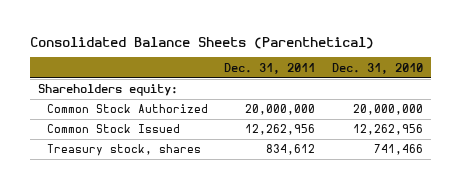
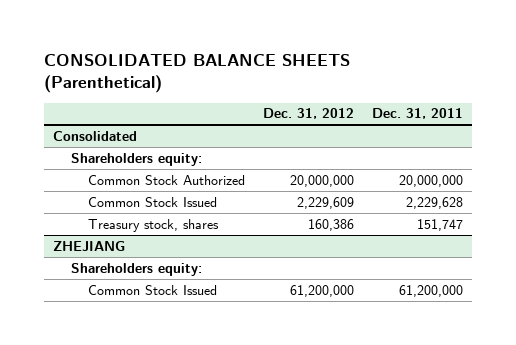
- Consolidated Balance Sheets (Parenthetical)
+ CONSOLIDATED BALANCE SHEETS (Parenthetical)
- | Dec. 31, 2011 | Dec. 31, 2010
+ | Dec. 31, 2012 | Dec. 31, 2011
+ Consolidated
- Common Stock Issued | 12,262,956 | 12,262,956
- Treasury stock, shares | 834,612 | 741,466
+ Common Stock Issued | 2,229,609 | 2,229,628
+ Treasury stock, shares | 160,386 | 151,747
+ ZHEJIANG
+ Shareholders equity:
+ Common Stock Issued | 61,200,000 | 61,200,000

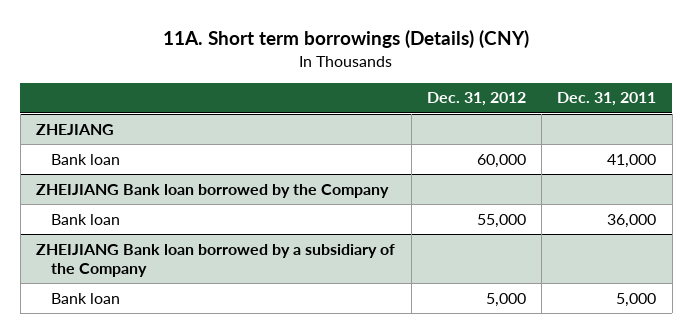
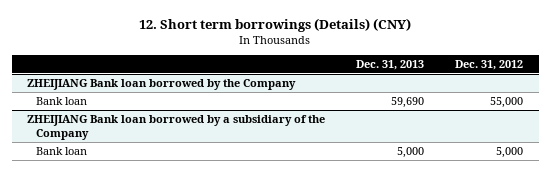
- 11A. Short term borrowings (Details) (CNY)
+ 12. Short term borrowings (Details) (CNY)
- | Dec. 31, 2012 | Dec. 31, 2011
+ | Dec. 31, 2013 | Dec. 31, 2012
- ZHEJIANG
- Bank loan | 60,000 | 41,000

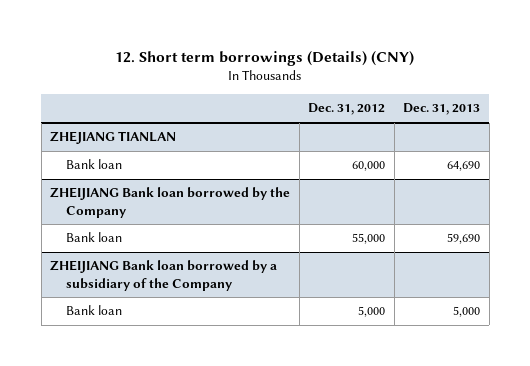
- | Dec. 31, 2013 | Dec. 31, 2012
+ | Dec. 31, 2012 | Dec. 31, 2013
+ ZHEJIANG TIANLAN
+ Bank loan | 60,000 | 64,690

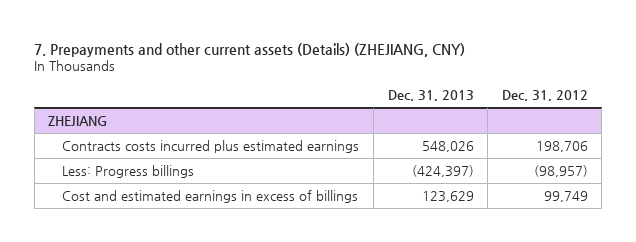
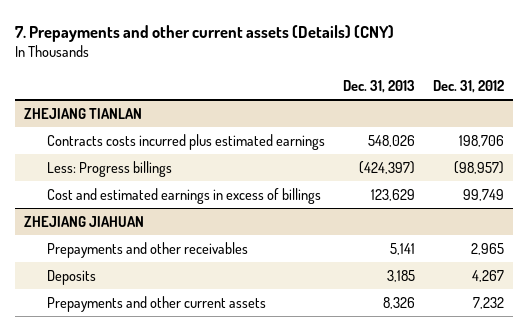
- 7. Prepayments and other current assets (Details) (ZHEJIANG, CNY)
+ 7. Prepayments and other current assets (Details) (CNY)
- ZHEJIANG
+ ZHEJIANG TIANLAN
+ ZHEJIANG JIAHUAN
+ Prepayments and other receivables | 5,141 | 2,965
+ Deposits | 3,185 | 4,267
+ Prepayments and other current assets | 8,326 | 7,232

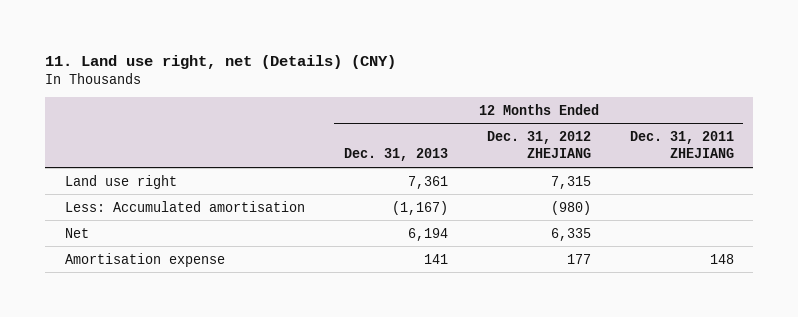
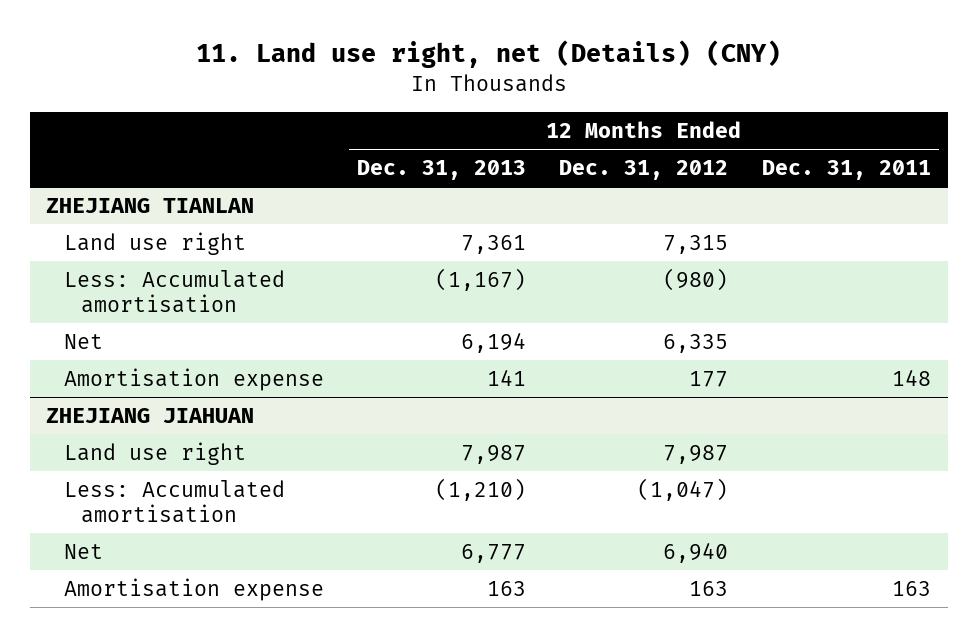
- | 12 Months Ended Dec. 31, 2013 | 12 Months Ended Dec. 31, 2012 ZHEJIANG | 12 Months Ended Dec. 31, 2011 ZHEJIANG
+ | 12 Months Ended Dec. 31, 2013 | 12 Months Ended Dec. 31, 2012 | 12 Months Ended Dec. 31, 2011
+ ZHEJIANG TIANLAN
+ ZHEJIANG JIAHUAN
+ Land use right | 7,987 | 7,987 |
+ Less: Accumulated amortisation | (1,210) | (1,047) |
+ Net | 6,777 | 6,940 |
+ Amortisation expense | 163 | 163 | 163

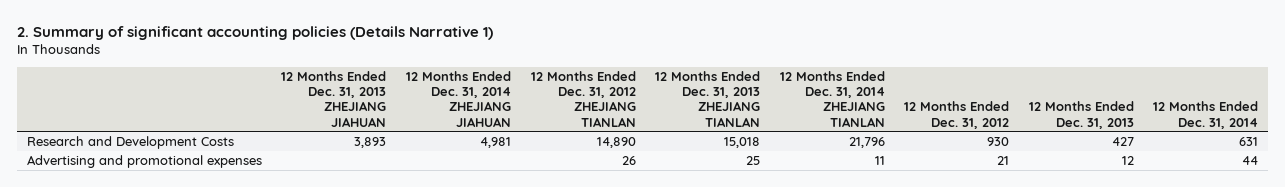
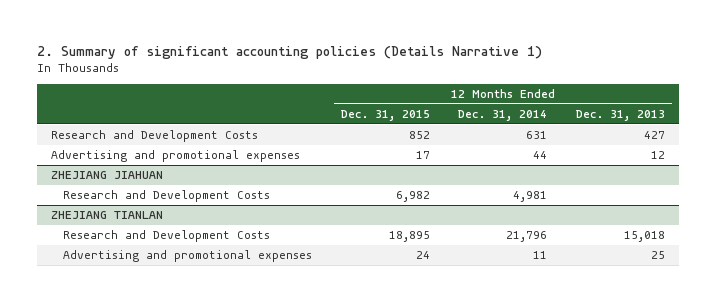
- | 12 Months Ended Dec. 31, 2013 ZHEJIANG JIAHUAN | 12 Months Ended Dec. 31, 2014 ZHEJIANG JIAHUAN | 12 Months Ended Dec. 31, 2012 ZHEJIANG TIANLAN | 12 Months Ended Dec. 31, 2013 ZHEJIANG TIANLAN | 12 Months Ended Dec. 31, 2014 ZHEJIANG TIANLAN | 12 Months Ended Dec. 31, 2012 | 12 Months Ended Dec. 31, 2013 | 12 Months Ended Dec. 31, 2014
+ | 12 Months Ended Dec. 31, 2015 | 12 Months Ended Dec. 31, 2014 | 12 Months Ended Dec. 31, 2013
+ ZHEJIANG JIAHUAN
+ Research and Development Costs | 6,982 | 4,981 |
+ ZHEJIANG TIANLAN
+ Research and Development Costs | 18,895 | 21,796 | 15,018
+ Advertising and promotional expenses | 24 | 11 | 25

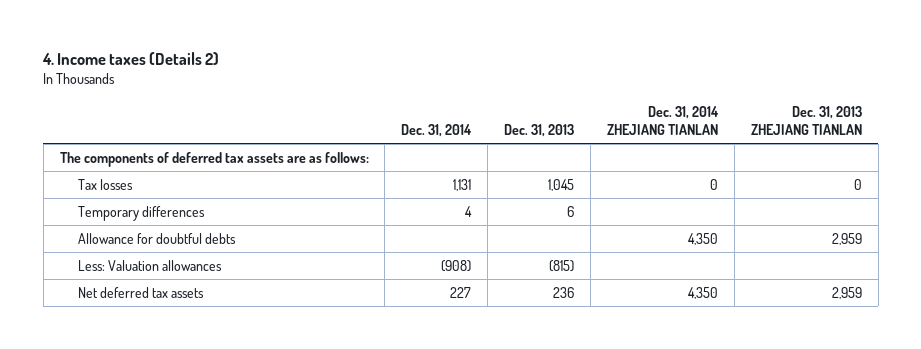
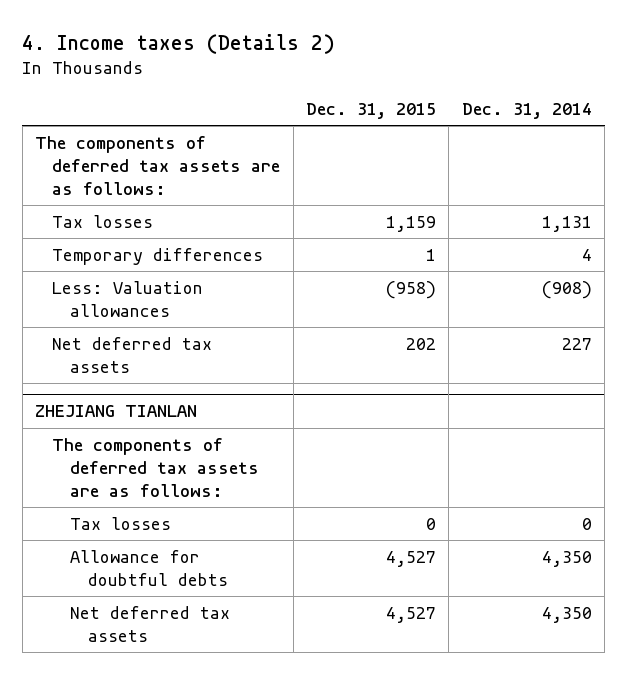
- | Dec. 31, 2014 | Dec. 31, 2013 | Dec. 31, 2014 ZHEJIANG TIANLAN | Dec. 31, 2013 ZHEJIANG TIANLAN
+ | Dec. 31, 2015 | Dec. 31, 2014
- Allowance for doubtful debts | | | 4,350 | 2,959
+ ZHEJIANG TIANLAN
+ The components of deferred tax assets are as follows:
+ Tax losses | 0 | 0
+ Allowance for doubtful debts | 4,527 | 4,350
+ Net deferred tax assets | 4,527 | 4,350

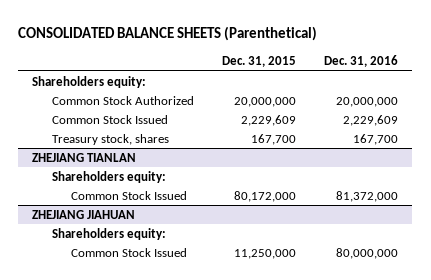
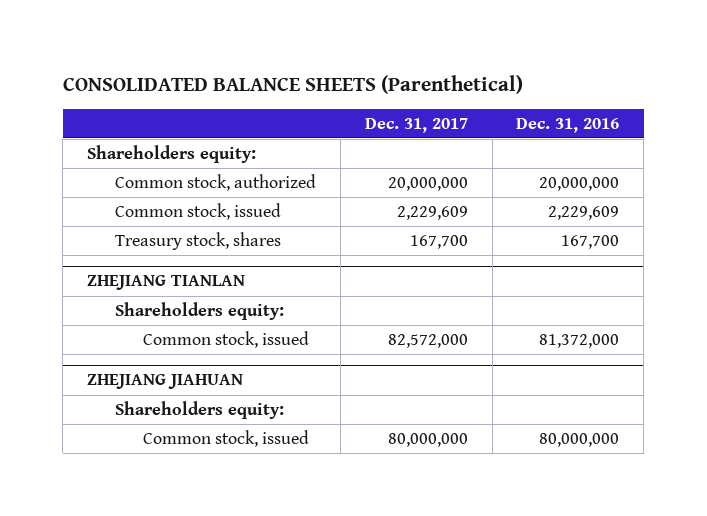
- | Dec. 31, 2015 | Dec. 31, 2016
+ | Dec. 31, 2017 | Dec. 31, 2016
- Common Stock Authorized | 20,000,000 | 20,000,000
- Common Stock Issued | 2,229,609 | 2,229,609
+ Common stock, authorized | 20,000,000 | 20,000,000
+ Common stock, issued | 2,229,609 | 2,229,609
@ ZHEJIANG TIANLAN
- Common Stock Issued | 80,172,000 | 81,372,000
+ Common stock, issued | 82,572,000 | 81,372,000
@ ZHEJIANG JIAHUAN
- Common Stock Issued | 11,250,000 | 80,000,000
+ Common stock, issued | 80,000,000 | 80,000,000

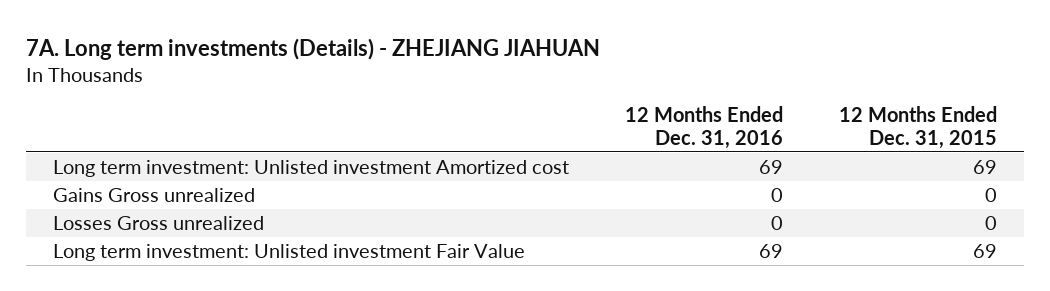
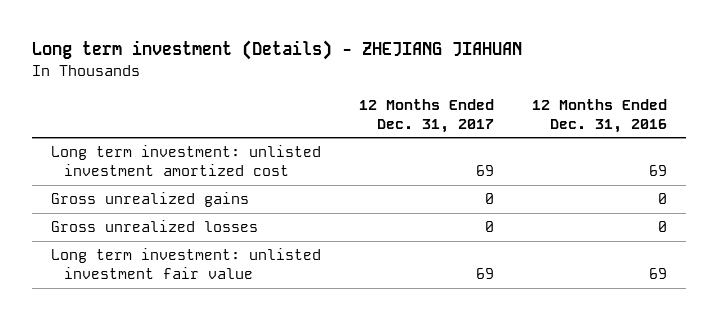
- 7A. Long term investments (Details) - ZHEJIANG JIAHUAN
+ Long term investment (Details) - ZHEJIANG JIAHUAN
- | 12 Months Ended Dec. 31, 2016 | 12 Months Ended Dec. 31, 2015
+ | 12 Months Ended Dec. 31, 2017 | 12 Months Ended Dec. 31, 2016
- Long term investment: Unlisted investment Amortized cost | 69 | 69
- Gains Gross unrealized | 0 | 0
- Losses Gross unrealized | 0 | 0
- Long term investment: Unlisted investment Fair Value | 69 | 69
+ Long term investment: unlisted investment amortized cost | 69 | 69
+ Gross unrealized gains | 0 | 0
+ Gross unrealized losses | 0 | 0
+ Long term investment: unlisted investment fair value | 69 | 69

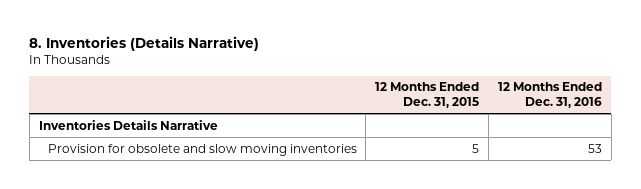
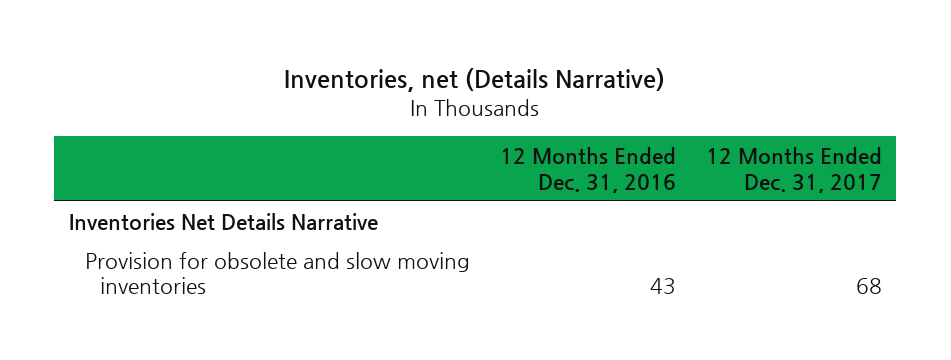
- 8. Inventories (Details Narrative)
+ Inventories, net (Details Narrative)
- | 12 Months Ended Dec. 31, 2015 | 12 Months Ended Dec. 31, 2016
+ | 12 Months Ended Dec. 31, 2016 | 12 Months Ended Dec. 31, 2017
- Inventories Details Narrative
- Provision for obsolete and slow moving inventories | 5 | 53
+ Inventories Net Details Narrative
+ Provision for obsolete and slow moving inventories | 43 | 68

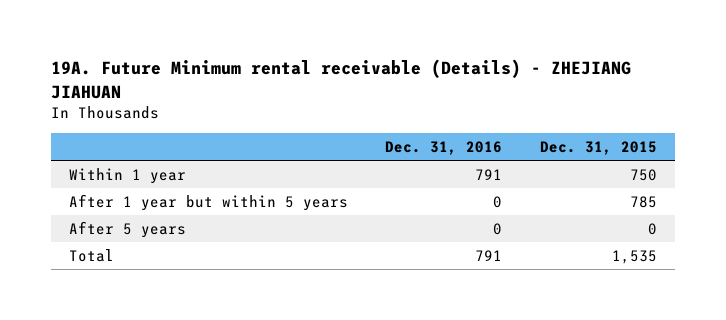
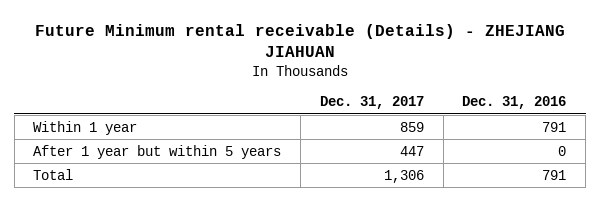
- 19A. Future Minimum rental receivable (Details) - ZHEJIANG JIAHUAN
+ Future Minimum rental receivable (Details) - ZHEJIANG JIAHUAN
- | Dec. 31, 2016 | Dec. 31, 2015
+ | Dec. 31, 2017 | Dec. 31, 2016
- After 5 years | 0 | 0

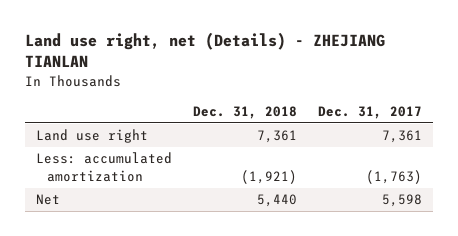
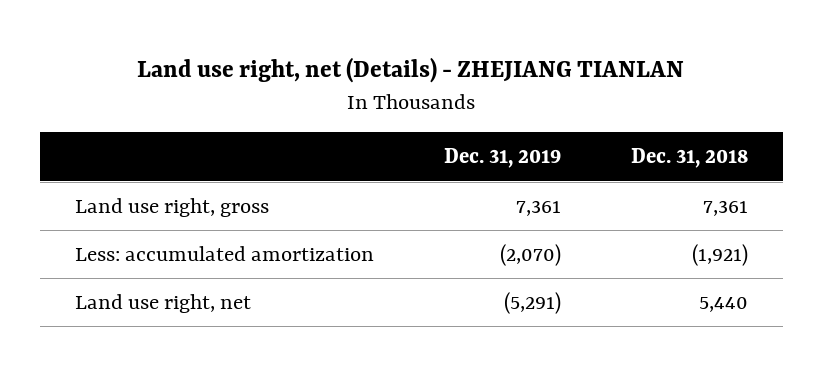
- | Dec. 31, 2018 | Dec. 31, 2017
+ | Dec. 31, 2019 | Dec. 31, 2018
- Land use right | 7,361 | 7,361
+ Land use right, gross | 7,361 | 7,361
- Net | 5,440 | 5,598
+ Land use right, net | (5,291) | 5,440

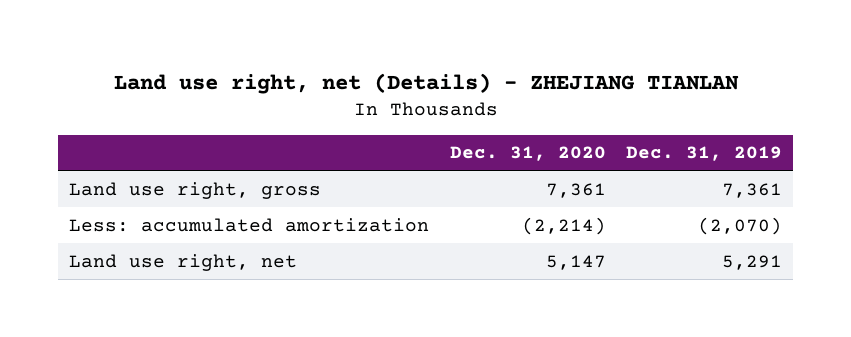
- | Dec. 31, 2019 | Dec. 31, 2018
+ | Dec. 31, 2020 | Dec. 31, 2019
- Land use right, net | (5,291) | 5,440
+ Land use right, net | 5,147 | 5,291

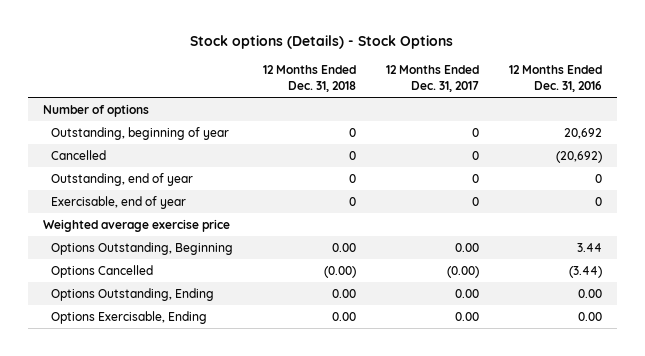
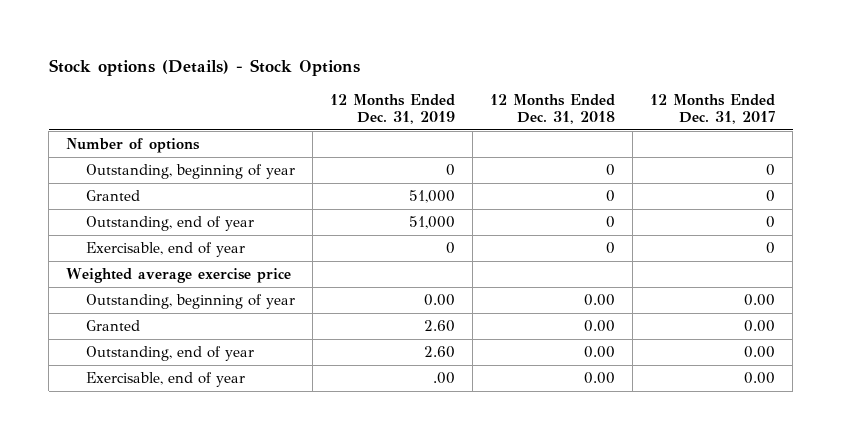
- | 12 Months Ended Dec. 31, 2018 | 12 Months Ended Dec. 31, 2017 | 12 Months Ended Dec. 31, 2016
+ | 12 Months Ended Dec. 31, 2019 | 12 Months Ended Dec. 31, 2018 | 12 Months Ended Dec. 31, 2017
- Cancelled | 0 | 0 | (20,692)
+ Granted | 51,000 | 0 | 0
- Options Outstanding, Beginning | 0.00 | 0.00 | 3.44
- Options Cancelled | (0.00) | (0.00) | (3.44)
- Options Outstanding, Ending | 0.00 | 0.00 | 0.00
- Options Exercisable, Ending | 0.00 | 0.00 | 0.00
+ Outstanding, beginning of year | 0.00 | 0.00 | 0.00
+ Granted | 2.60 | 0.00 | 0.00
+ Outstanding, end of year | 2.60 | 0.00 | 0.00
+ Exercisable, end of year | .00 | 0.00 | 0.00

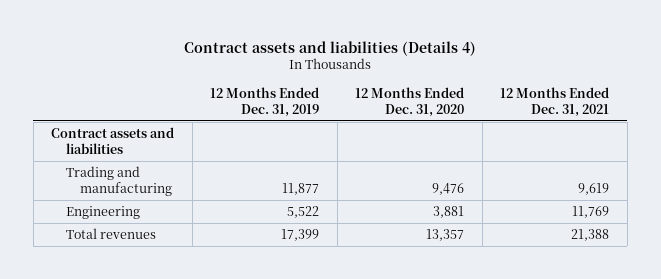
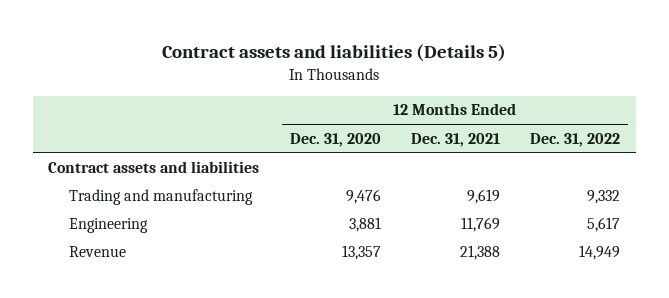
- Contract assets and liabilities (Details 4)
+ Contract assets and liabilities (Details 5)
- | 12 Months Ended Dec. 31, 2019 | 12 Months Ended Dec. 31, 2020 | 12 Months Ended Dec. 31, 2021
+ | 12 Months Ended Dec. 31, 2020 | 12 Months Ended Dec. 31, 2021 | 12 Months Ended Dec. 31, 2022
- Total revenues | 17,399 | 13,357 | 21,388
+ Revenue | 13,357 | 21,388 | 14,949

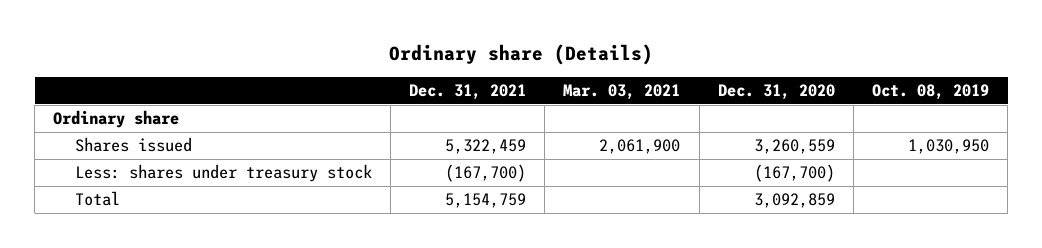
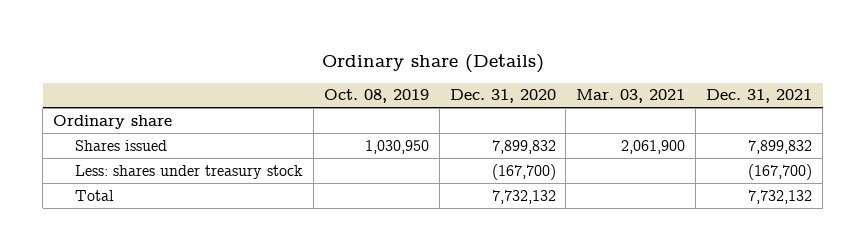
- | Dec. 31, 2021 | Mar. 03, 2021 | Dec. 31, 2020 | Oct. 08, 2019
+ | Oct. 08, 2019 | Dec. 31, 2020 | Mar. 03, 2021 | Dec. 31, 2021
- Shares issued | 5,322,459 | 2,061,900 | 3,260,559 | 1,030,950
+ Shares issued | 1,030,950 | 7,899,832 | 2,061,900 | 7,899,832
- Total | 5,154,759 | | 3,092,859 |
+ Total | | 7,732,132 | | 7,732,132

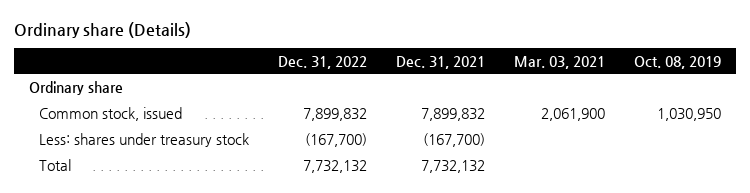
- | Oct. 08, 2019 | Dec. 31, 2020 | Mar. 03, 2021 | Dec. 31, 2021
+ | Dec. 31, 2022 | Dec. 31, 2021 | Mar. 03, 2021 | Oct. 08, 2019
- Shares issued | 1,030,950 | 7,899,832 | 2,061,900 | 7,899,832
+ Common stock, issued | 7,899,832 | 7,899,832 | 2,061,900 | 1,030,950

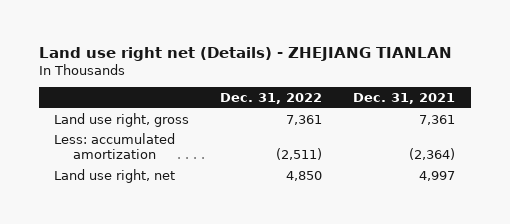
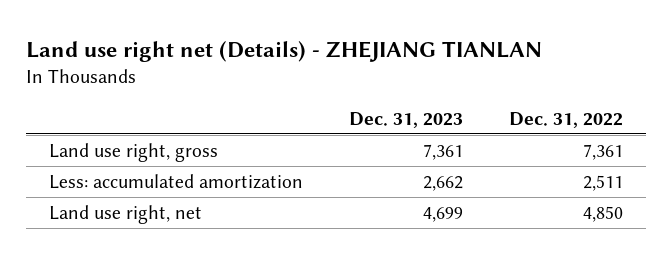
- | Dec. 31, 2022 | Dec. 31, 2021
+ | Dec. 31, 2023 | Dec. 31, 2022
- Less: accumulated amortization | (2,511) | (2,364)
+ Less: accumulated amortization | 2,662 | 2,511

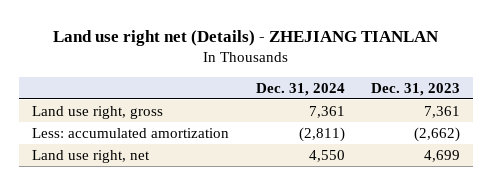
- | Dec. 31, 2023 | Dec. 31, 2022
+ | Dec. 31, 2024 | Dec. 31, 2023
- Less: accumulated amortization | 2,662 | 2,511
+ Less: accumulated amortization | (2,811) | (2,662)

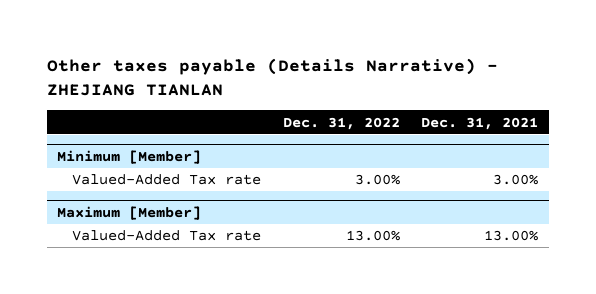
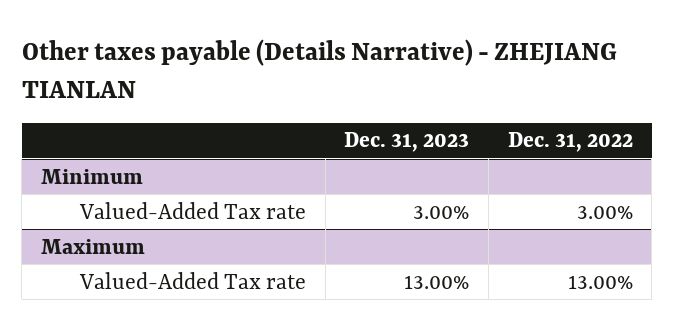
- | Dec. 31, 2022 | Dec. 31, 2021
+ | Dec. 31, 2023 | Dec. 31, 2022
- Minimum [Member]
+ Minimum
- Maximum [Member]
+ Maximum

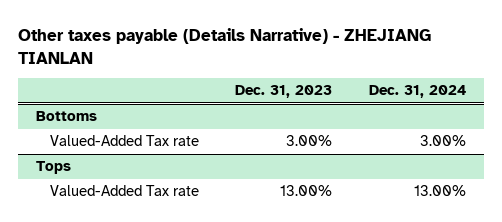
- | Dec. 31, 2023 | Dec. 31, 2022
+ | Dec. 31, 2023 | Dec. 31, 2024
- Minimum
+ Bottoms
- Maximum
+ Tops

